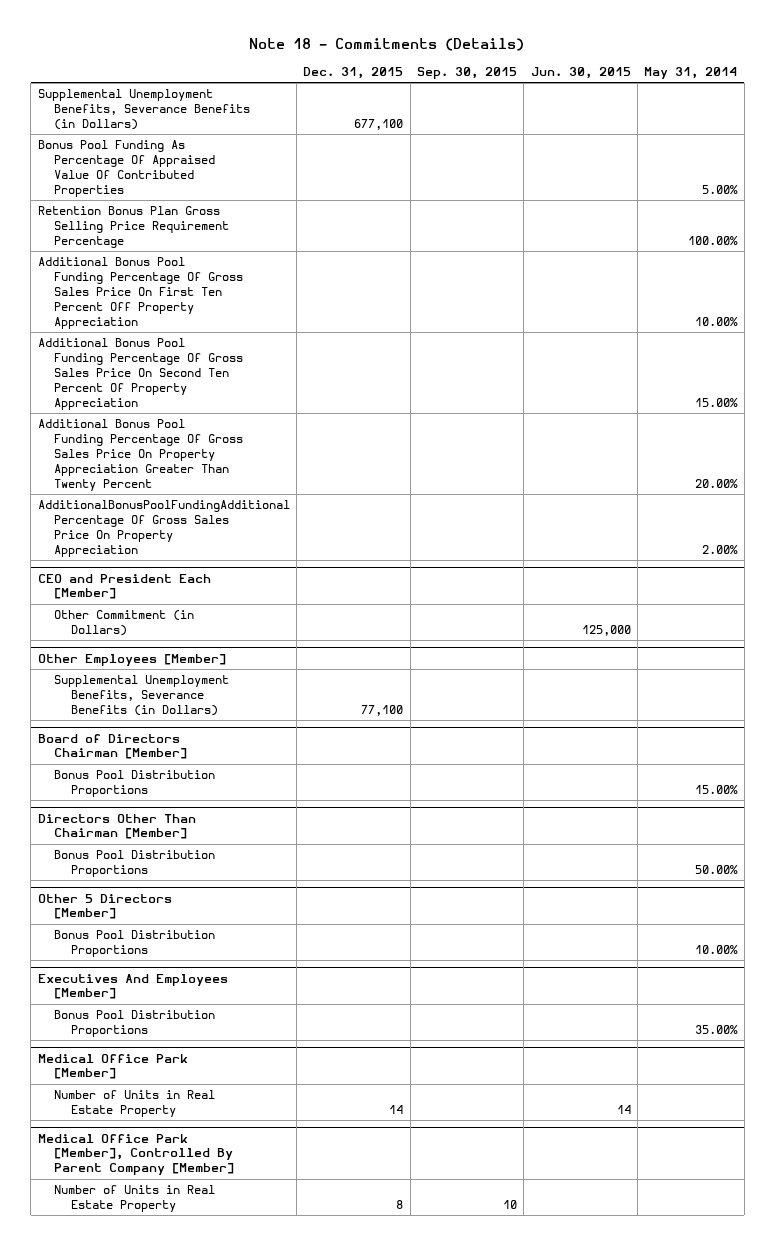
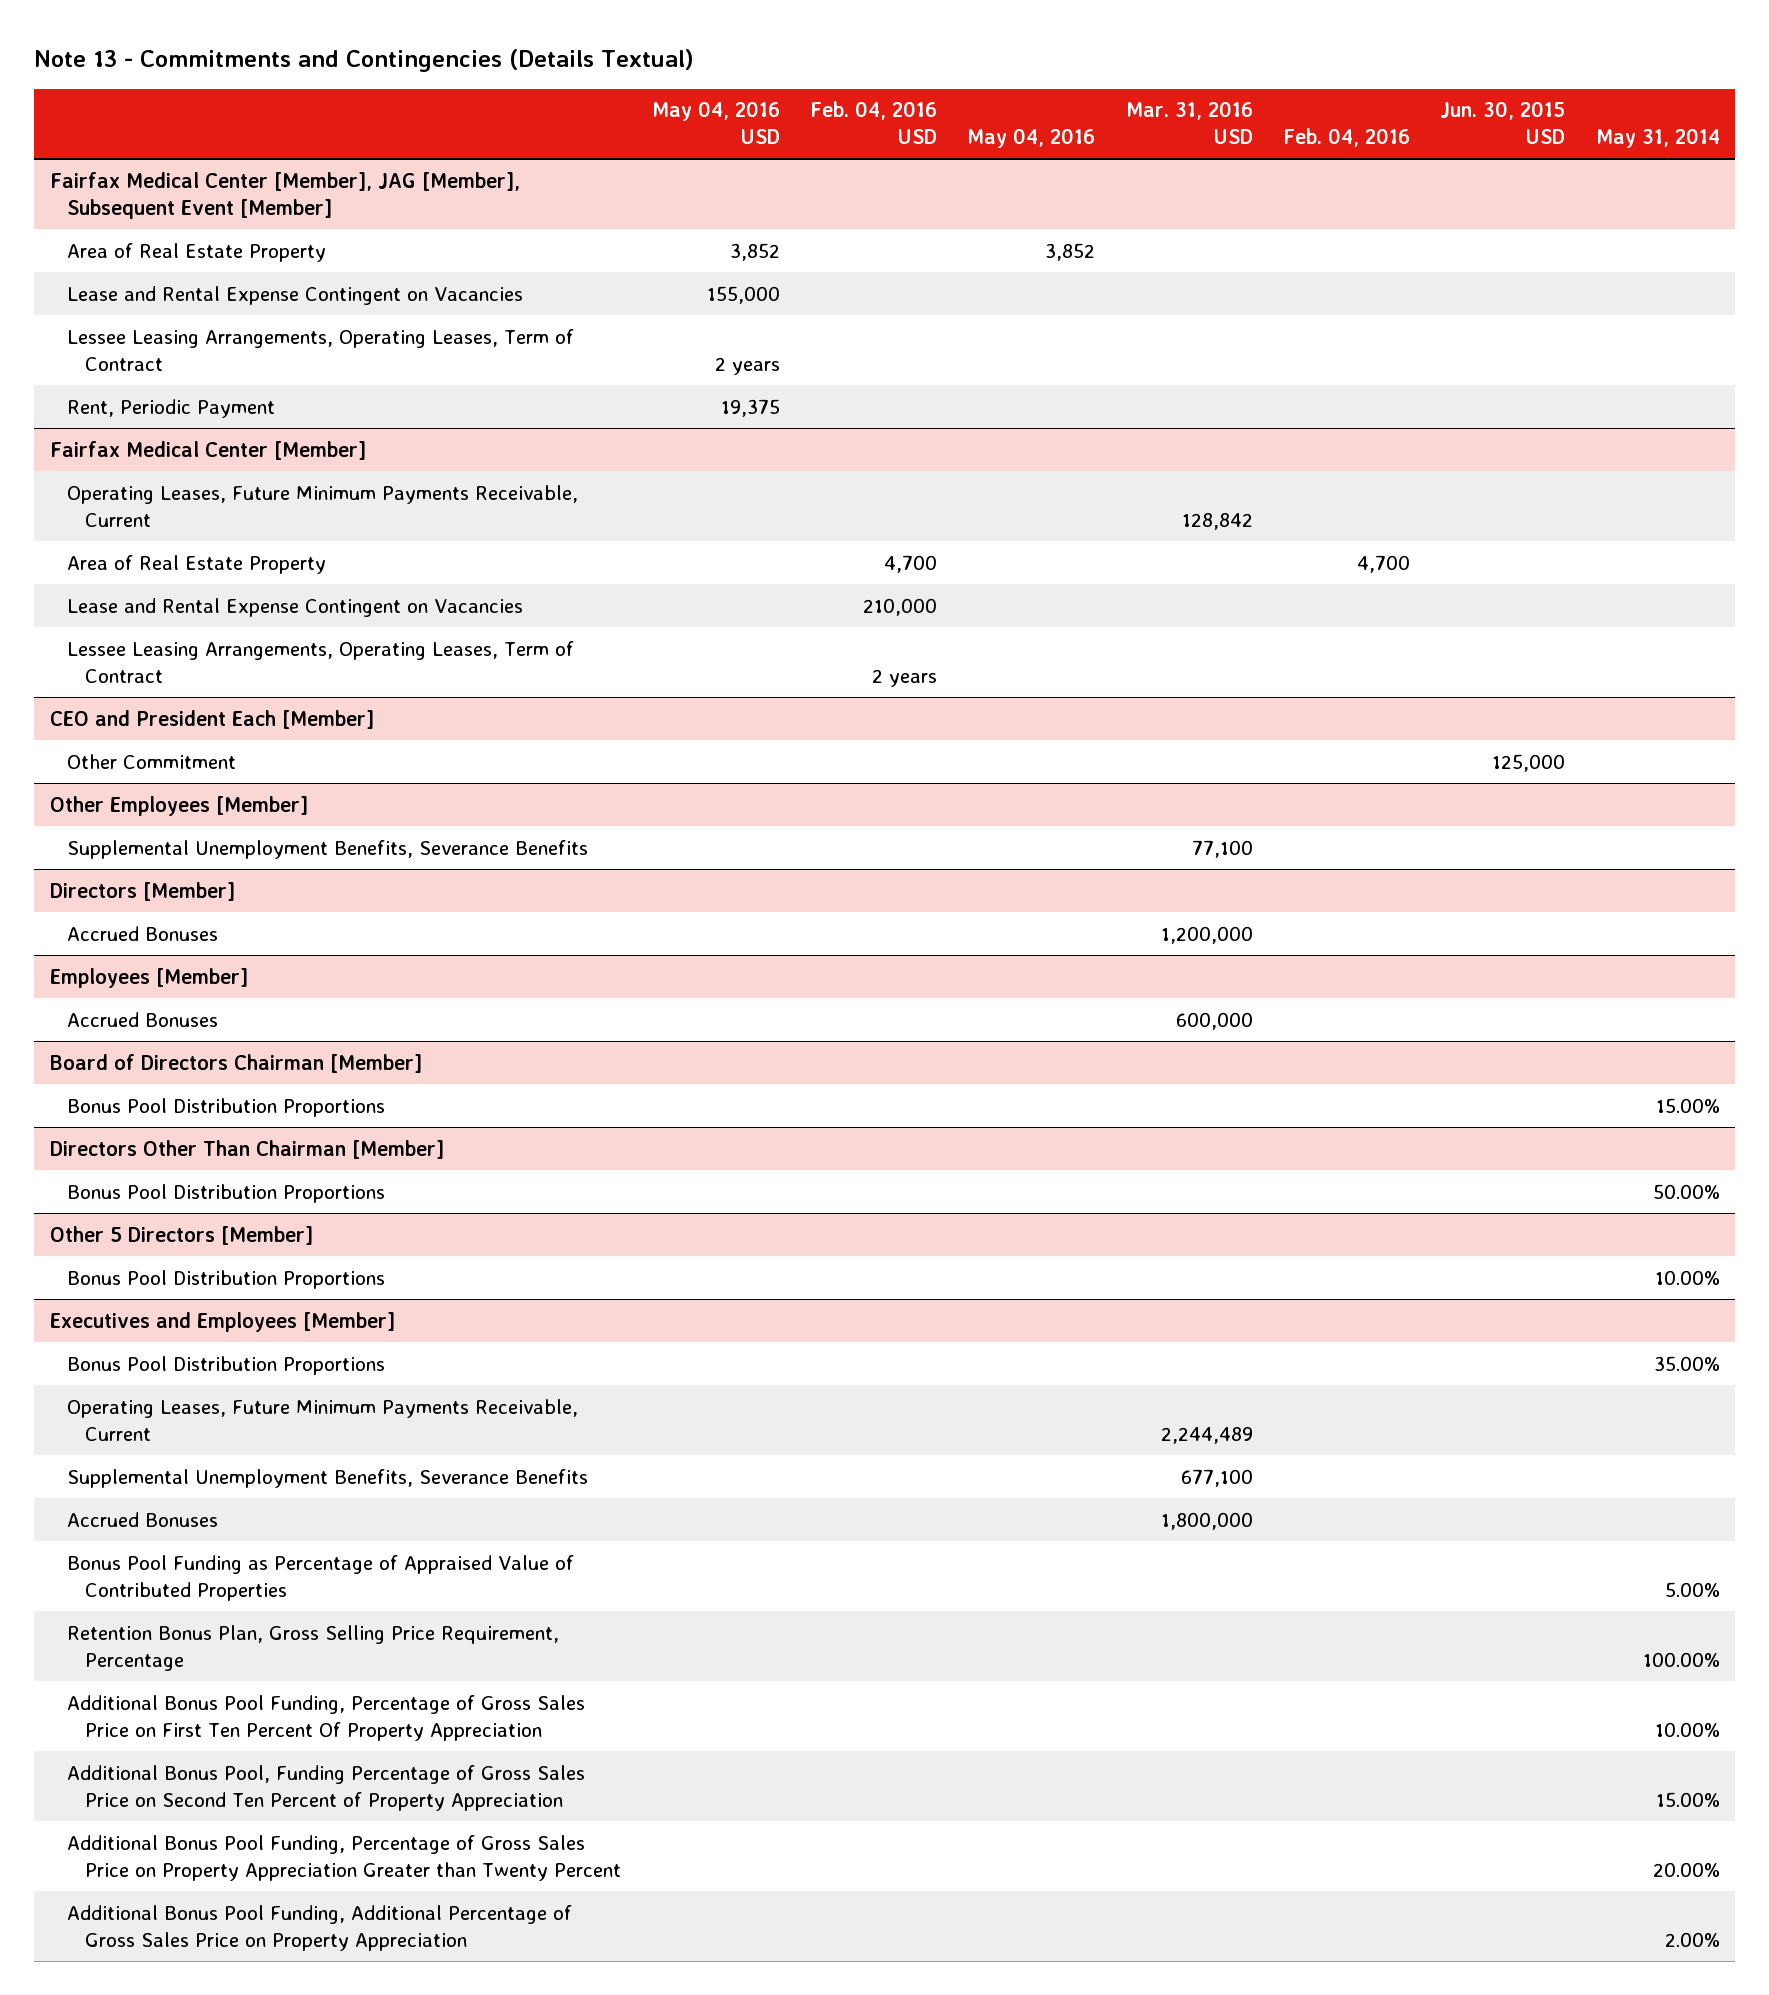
- Note 18 - Commitments (Details)
+ Note 13 - Commitments and Contingencies (Details Textual)
- | Dec. 31, 2015 | Sep. 30, 2015 | Jun. 30, 2015 | May 31, 2014
+ | May 04, 2016 USD | Feb. 04, 2016 USD | May 04, 2016 | Mar. 31, 2016 USD | Feb. 04, 2016 | Jun. 30, 2015 USD | May 31, 2014
- Supplemental Unemployment Benefits, Severance Benefits (in Dollars) | 677,100 | | |
- Bonus Pool Funding As Percentage Of Appraised Value Of Contributed Properties | | | | 5.00%
- Retention Bonus Plan Gross Selling Price Requirement Percentage | | | | 100.00%
- Additional Bonus Pool Funding Percentage Of Gross Sales Price On First Ten Percent Off Property Appreciation | | | | 10.00%
- Additional Bonus Pool Funding Percentage Of Gross Sales Price On Second Ten Percent Of Property Appreciation | | | | 15.00%
- Additional Bonus Pool Funding Percentage Of Gross Sales Price On Property Appreciation Greater Than Twenty Percent | | | | 20.00%
- AdditionalBonusPoolFundingAdditional Percentage Of Gross Sales Price On Property Appreciation | | | | 2.00%
+ Fairfax Medical Center [Member], JAG [Member], Subsequent Event [Member]
+ Area of Real Estate Property | 3,852 | | 3,852 | | | |
+ Lease and Rental Expense Contingent on Vacancies | 155,000 | | | | | |
+ Lessee Leasing Arrangements, Operating Leases, Term of Contract | 2 years | | | | | |
+ Rent, Periodic Payment | 19,375 | | | | | |
+ Fairfax Medical Center [Member]
+ Operating Leases, Future Minimum Payments Receivable, Current | | | | 128,842 | | |
+ Area of Real Estate Property | | 4,700 | | | 4,700 | |
+ Lease and Rental Expense Contingent on Vacancies | | 210,000 | | | | |
+ Lessee Leasing Arrangements, Operating Leases, Term of Contract | | 2 years | | | | |
@ CEO and President Each [Member]
- Other Commitment (in Dollars) | | | 125,000 |
+ Other Commitment | | | | | | 125,000 |
@ Other Employees [Member]
- Supplemental Unemployment Benefits, Severance Benefits (in Dollars) | 77,100 | | |
+ Supplemental Unemployment Benefits, Severance Benefits | | | | 77,100 | | |
+ Directors [Member]
+ Accrued Bonuses | | | | 1,200,000 | | |
+ Employees [Member]
+ Accrued Bonuses | | | | 600,000 | | |
- Executives And Employees [Member]
+ Executives and Employees [Member]
- Medical Office Park [Member]
- Number of Units in Real Estate Property | 14 | | 14 |
- Medical Office Park [Member], Controlled By Parent Company [Member]
- Number of Units in Real Estate Property | 8 | 10 | |
+ Operating Leases, Future Minimum Payments Receivable, Current | | | | 2,244,489 | | |
+ Supplemental Unemployment Benefits, Severance Benefits | | | | 677,100 | | |
+ Accrued Bonuses | | | | 1,800,000 | | |
+ Bonus Pool Funding as Percentage of Appraised Value of Contributed Properties | | | | | | | 5.00%
+ Retention Bonus Plan, Gross Selling Price Requirement, Percentage | | | | | | | 100.00%
+ Additional Bonus Pool Funding, Percentage of Gross Sales Price on First Ten Percent Of Property Appreciation | | | | | | | 10.00%
+ Additional Bonus Pool, Funding Percentage of Gross Sales Price on Second Ten Percent of Property Appreciation | | | | | | | 15.00%
+ Additional Bonus Pool Funding, Percentage of Gross Sales Price on Property Appreciation Greater than Twenty Percent | | | | | | | 20.00%
+ Additional Bonus Pool Funding, Additional Percentage of Gross Sales Price on Property Appreciation | | | | | | | 2.00%

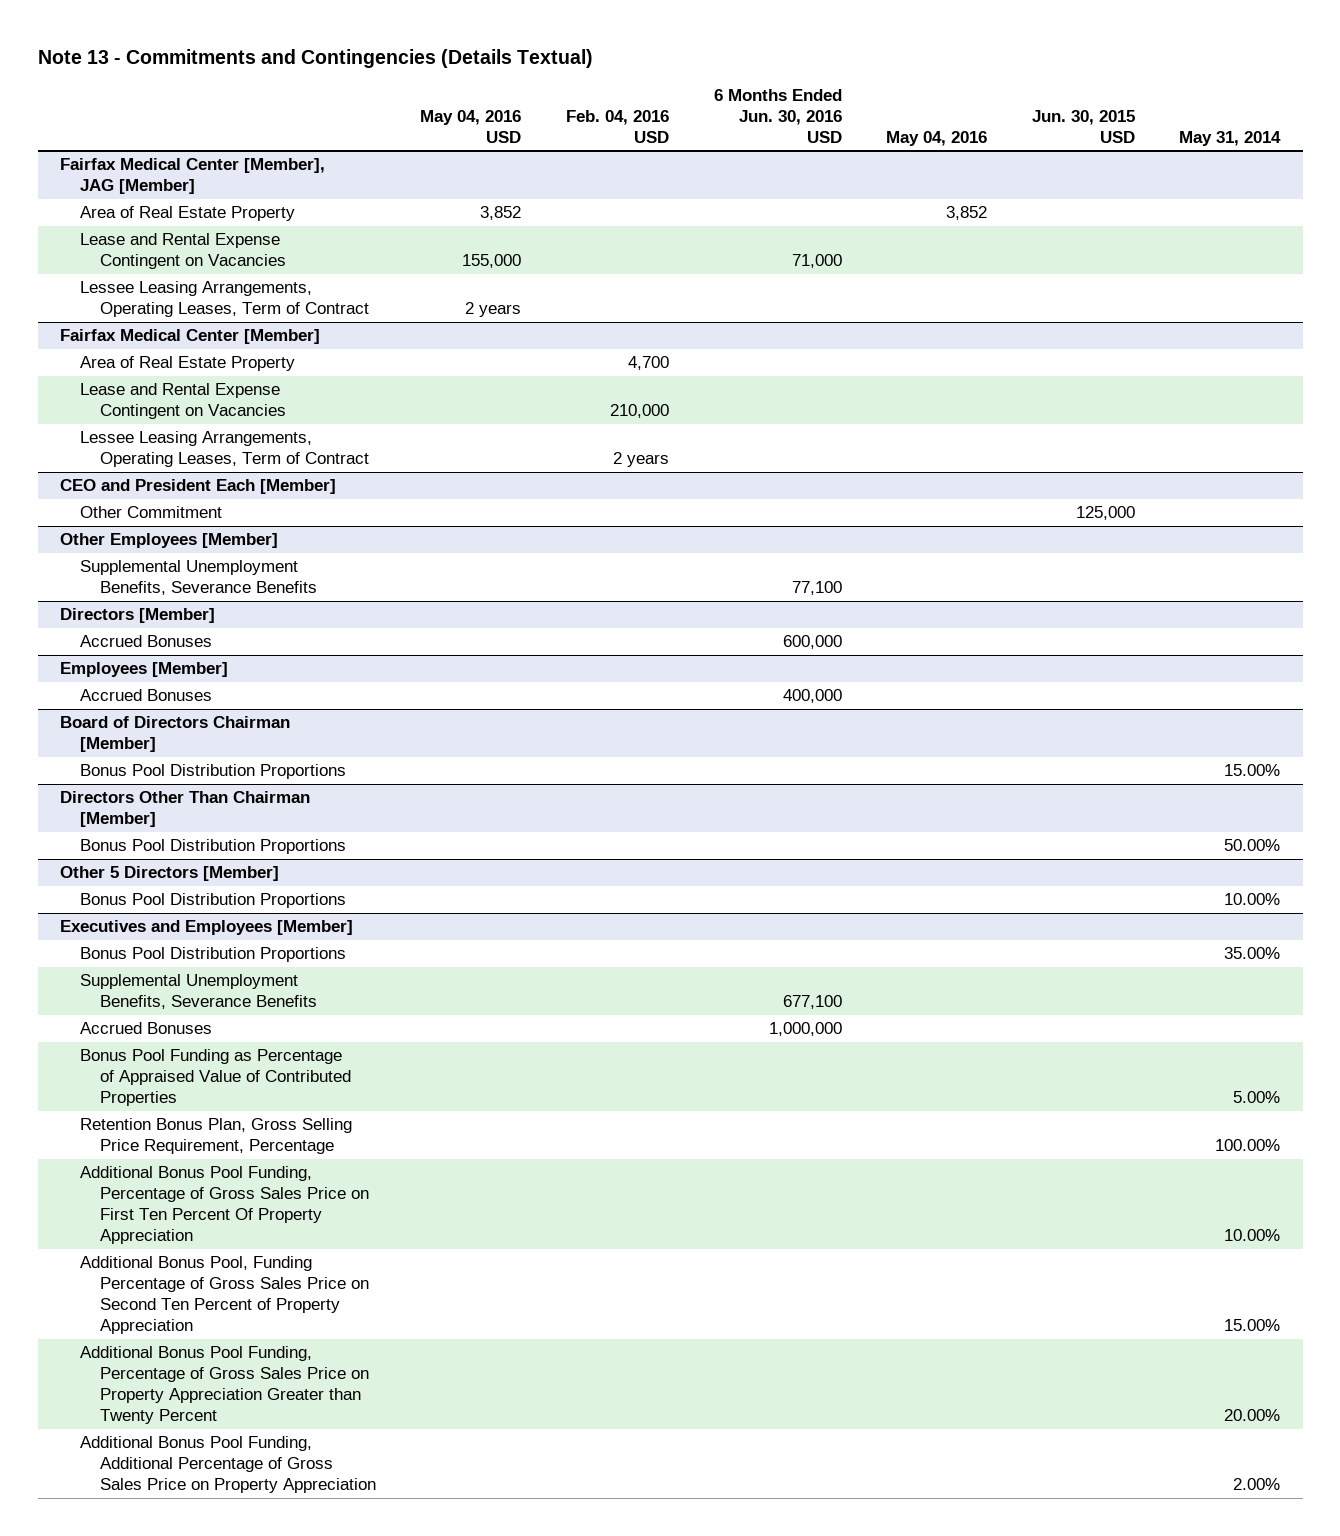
- | May 04, 2016 USD | Feb. 04, 2016 USD | May 04, 2016 | Mar. 31, 2016 USD | Feb. 04, 2016 | Jun. 30, 2015 USD | May 31, 2014
+ | May 04, 2016 USD | Feb. 04, 2016 USD | 6 Months Ended Jun. 30, 2016 USD | May 04, 2016 | Jun. 30, 2015 USD | May 31, 2014
- Fairfax Medical Center [Member], JAG [Member], Subsequent Event [Member]
+ Fairfax Medical Center [Member], JAG [Member]
- Rent, Periodic Payment | 19,375 | | | | | |
@ Fairfax Medical Center [Member]
- Operating Leases, Future Minimum Payments Receivable, Current | | | | 128,842 | | |
@ Executives and Employees [Member]
- Operating Leases, Future Minimum Payments Receivable, Current | | | | 2,244,489 | | |

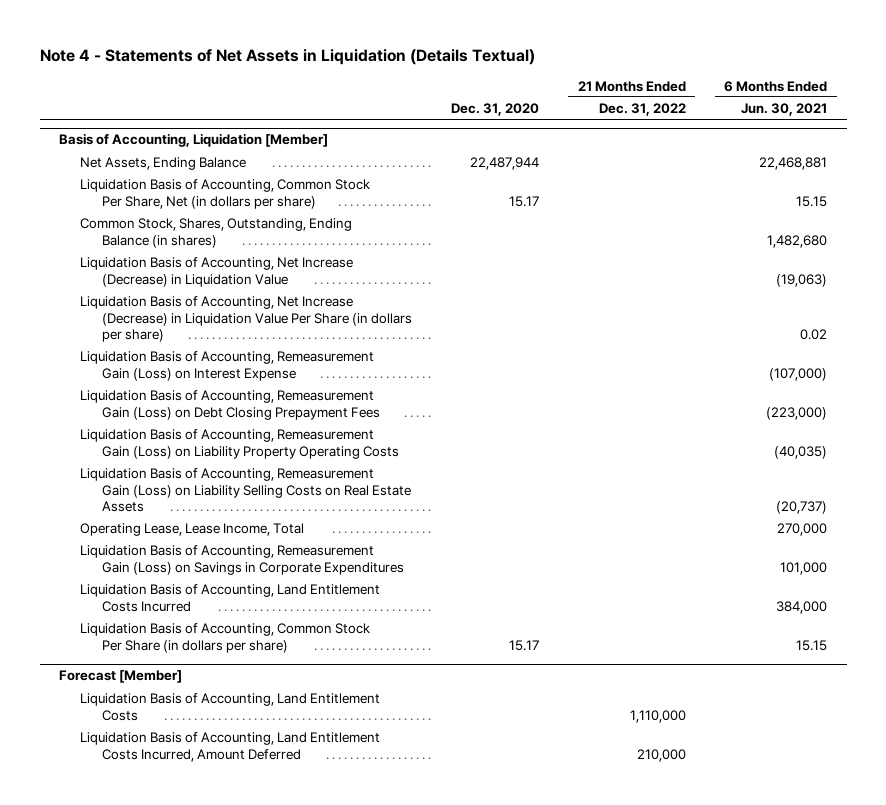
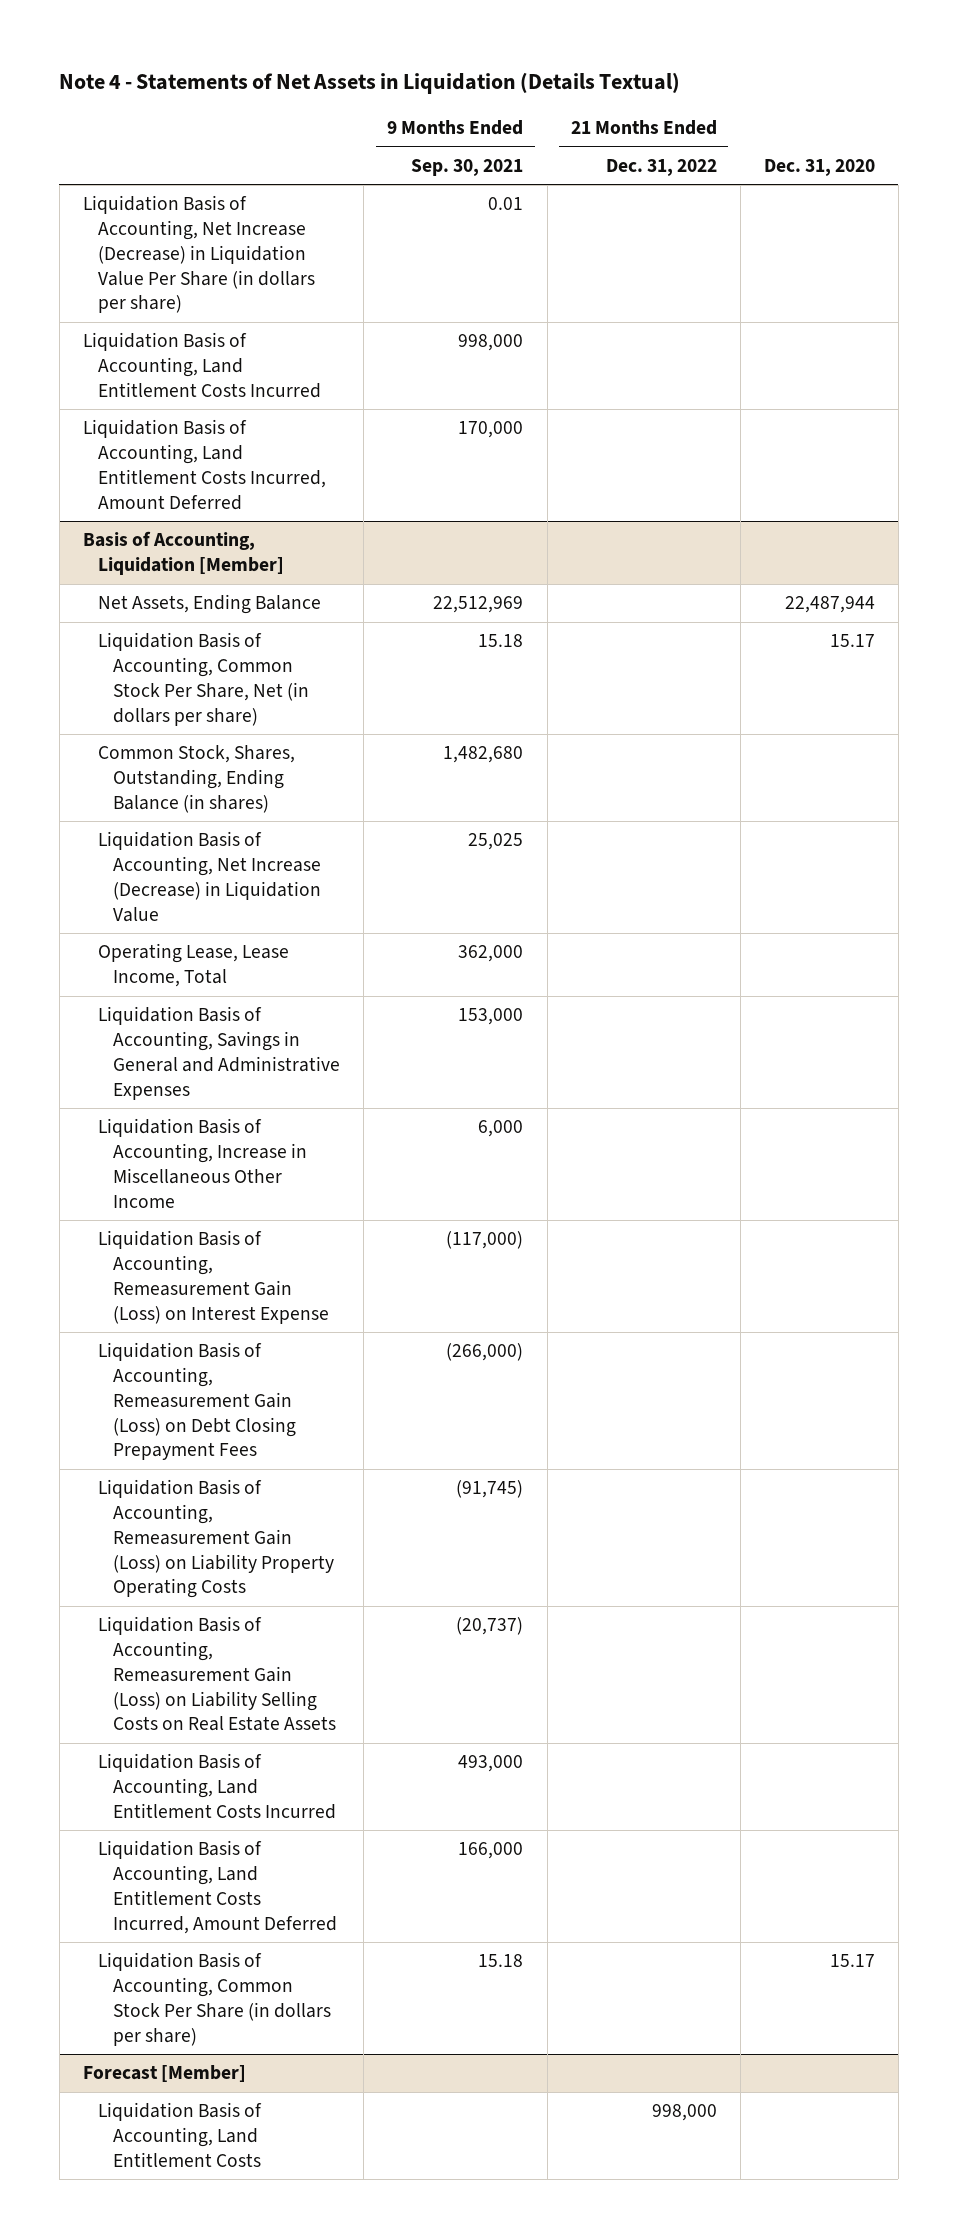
- | Dec. 31, 2020 | 21 Months Ended Dec. 31, 2022 | 6 Months Ended Jun. 30, 2021
+ | 9 Months Ended Sep. 30, 2021 | 21 Months Ended Dec. 31, 2022 | Dec. 31, 2020
+ Liquidation Basis of Accounting, Net Increase (Decrease) in Liquidation Value Per Share (in dollars per share) | 0.01 | |
+ Liquidation Basis of Accounting, Land Entitlement Costs Incurred | 998,000 | |
+ Liquidation Basis of Accounting, Land Entitlement Costs Incurred, Amount Deferred | 170,000 | |
@ Basis of Accounting, Liquidation [Member]
- Liquidation Basis of Accounting, Net Increase (Decrease) in Liquidation Value Per Share (in dollars per share) | | | 0.02
moved up: Operating Lease, Lease Income, Total | 362,000 | |
+ Liquidation Basis of Accounting, Savings in General and Administrative Expenses | 153,000 | |
+ Liquidation Basis of Accounting, Increase in Miscellaneous Other Income | 6,000 | |
- Liquidation Basis of Accounting, Remeasurement Gain (Loss) on Savings in Corporate Expenditures | | | 101,000
+ Liquidation Basis of Accounting, Land Entitlement Costs Incurred, Amount Deferred | 166,000 | |
@ Forecast [Member]
- Liquidation Basis of Accounting, Land Entitlement Costs | | 1,110,000 |
- Liquidation Basis of Accounting, Land Entitlement Costs Incurred, Amount Deferred | | 210,000 |
+ Liquidation Basis of Accounting, Land Entitlement Costs | | 998,000 |

